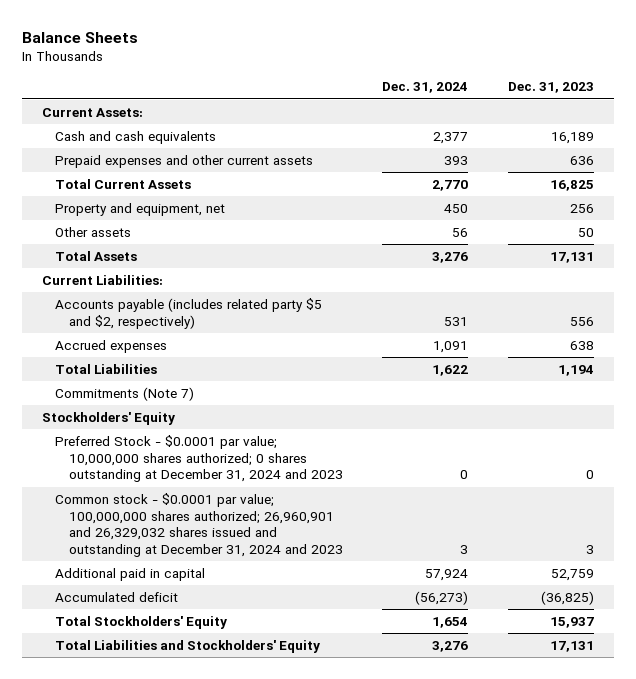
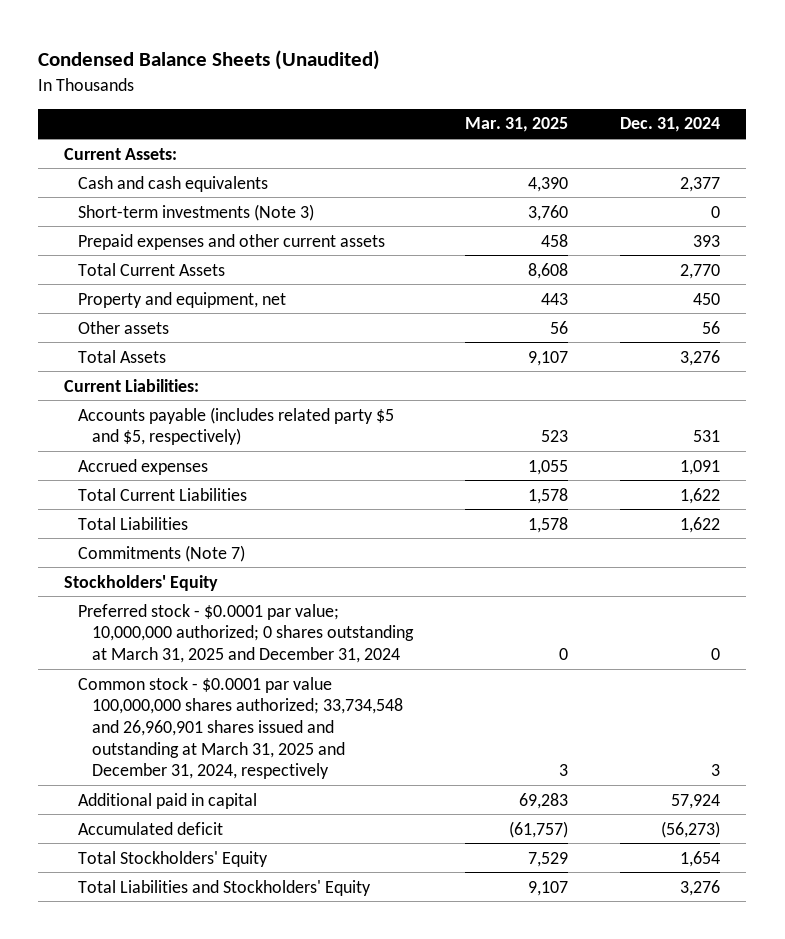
- Balance Sheets
+ Condensed Balance Sheets (Unaudited)
- | Dec. 31, 2024 | Dec. 31, 2023
+ | Mar. 31, 2025 | Dec. 31, 2024
+ Short-term investments (Note 3) | 3,760 | 0
- Accounts payable (includes related party $5 and $2, respectively) | 531 | 556
+ Accounts payable (includes related party $5 and $5, respectively) | 523 | 531
+ Total Current Liabilities | 1,578 | 1,622
- Preferred Stock - $0.0001 par value; 10,000,000 shares authorized; 0 shares outstanding at December 31, 2024 and 2023 | 0 | 0
- Common stock - $0.0001 par value; 100,000,000 shares authorized; 26,960,901 and 26,329,032 shares issued and outstanding at December 31, 2024 and 2023 | 3 | 3
+ Preferred stock - $0.0001 par value; 10,000,000 authorized; 0 shares outstanding at March 31, 2025 and December 31, 2024 | 0 | 0
+ Common stock - $0.0001 par value 100,000,000 shares authorized; 33,734,548 and 26,960,901 shares issued and outstanding at March 31, 2025 and December 31, 2024, respectively | 3 | 3

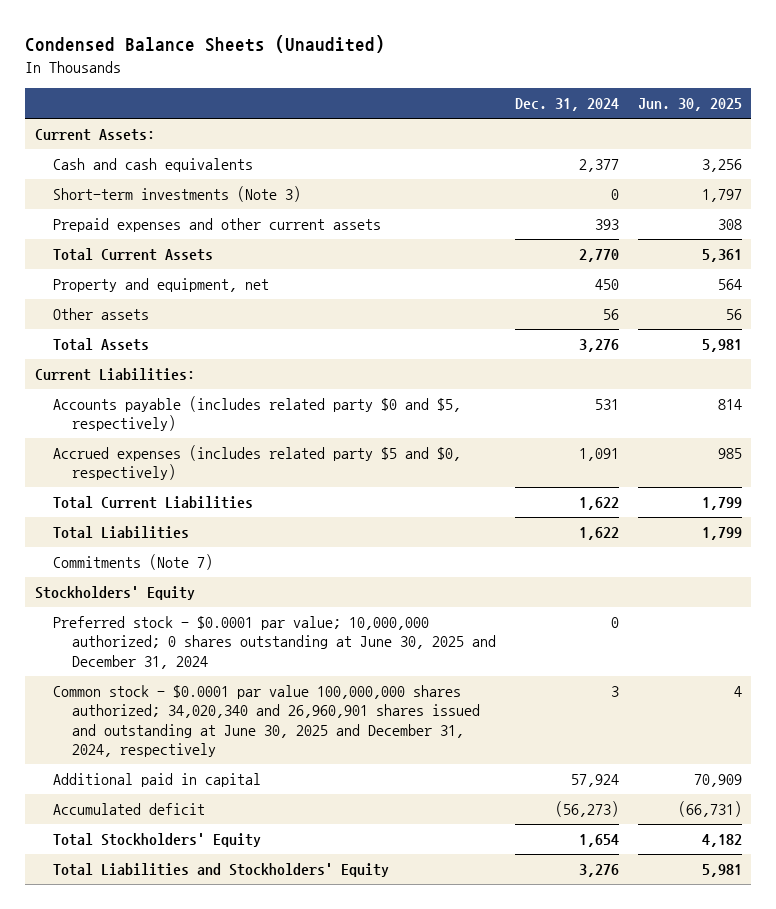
- | Mar. 31, 2025 | Dec. 31, 2024
+ | Dec. 31, 2024 | Jun. 30, 2025
- Accounts payable (includes related party $5 and $5, respectively) | 523 | 531
- Accrued expenses | 1,055 | 1,091
+ Accounts payable (includes related party $0 and $5, respectively) | 531 | 814
+ Accrued expenses (includes related party $5 and $0, respectively) | 1,091 | 985
- Preferred stock - $0.0001 par value; 10,000,000 authorized; 0 shares outstanding at March 31, 2025 and December 31, 2024 | 0 | 0
- Common stock - $0.0001 par value 100,000,000 shares authorized; 33,734,548 and 26,960,901 shares issued and outstanding at March 31, 2025 and December 31, 2024, respectively | 3 | 3
+ Preferred stock - $0.0001 par value; 10,000,000 authorized; 0 shares outstanding at June 30, 2025 and December 31, 2024 | 0 |
+ Common stock - $0.0001 par value 100,000,000 shares authorized; 34,020,340 and 26,960,901 shares issued and outstanding at June 30, 2025 and December 31, 2024, respectively | 3 | 4

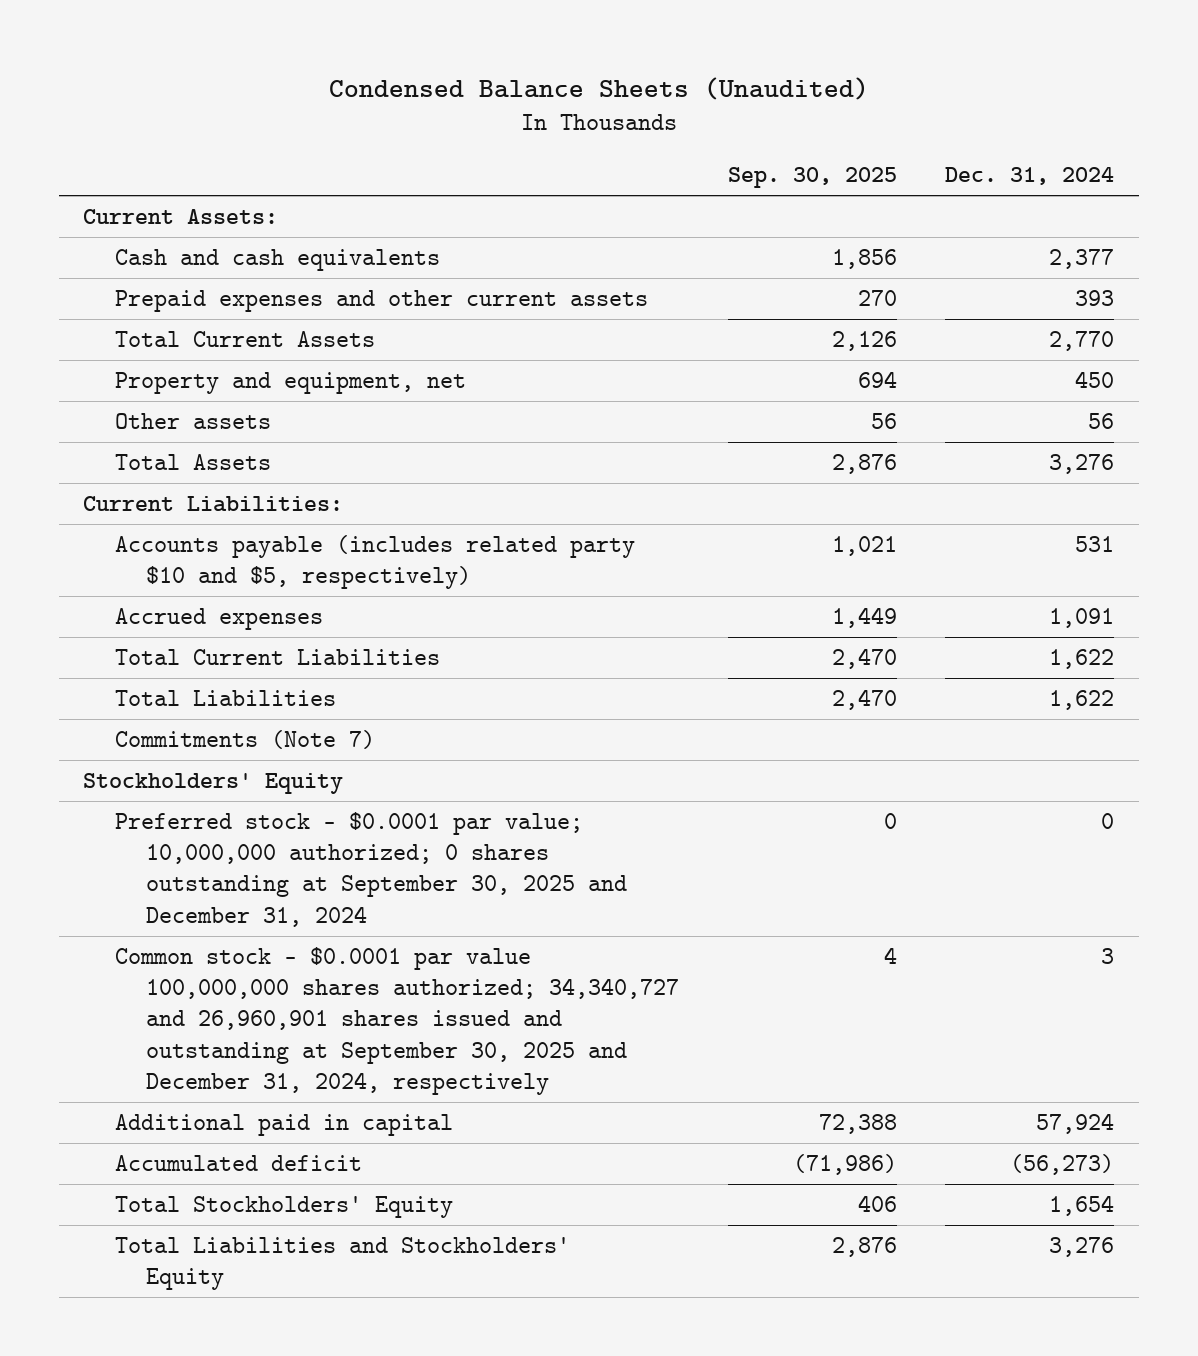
- | Dec. 31, 2024 | Jun. 30, 2025
+ | Sep. 30, 2025 | Dec. 31, 2024
- Short-term investments (Note 3) | 0 | 1,797
- Accounts payable (includes related party $0 and $5, respectively) | 531 | 814
- Accrued expenses (includes related party $5 and $0, respectively) | 1,091 | 985
+ Accounts payable (includes related party $10 and $5, respectively) | 1,021 | 531
+ Accrued expenses | 1,449 | 1,091
- Preferred stock - $0.0001 par value; 10,000,000 authorized; 0 shares outstanding at June 30, 2025 and December 31, 2024 | 0 |
- Common stock - $0.0001 par value 100,000,000 shares authorized; 34,020,340 and 26,960,901 shares issued and outstanding at June 30, 2025 and December 31, 2024, respectively | 3 | 4
+ Preferred stock - $0.0001 par value; 10,000,000 authorized; 0 shares outstanding at September 30, 2025 and December 31, 2024 | 0 | 0
+ Common stock - $0.0001 par value 100,000,000 shares authorized; 34,340,727 and 26,960,901 shares issued and outstanding at September 30, 2025 and December 31, 2024, respectively | 4 | 3

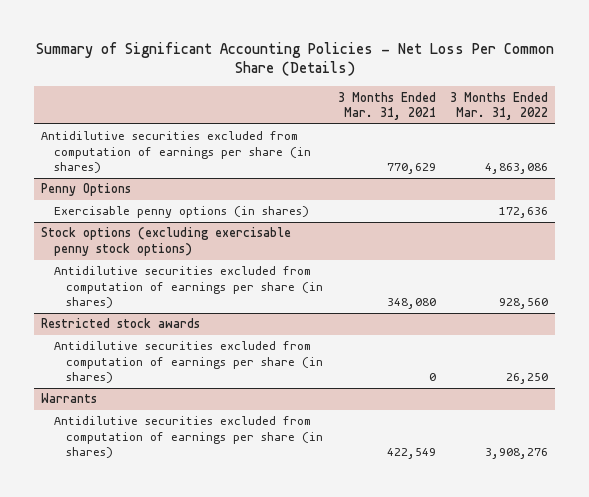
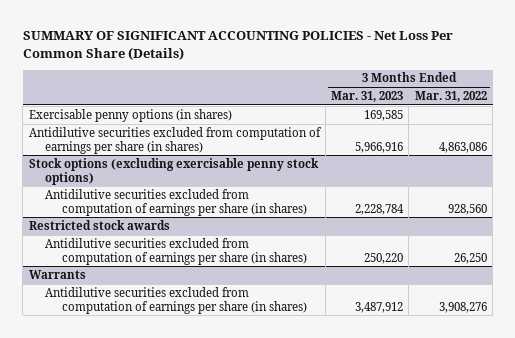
- Summary of Significant Accounting Policies - Net Loss Per Common Share (Details)
+ SUMMARY OF SIGNIFICANT ACCOUNTING POLICIES - Net Loss Per Common Share (Details)
- | 3 Months Ended Mar. 31, 2021 | 3 Months Ended Mar. 31, 2022
+ | 3 Months Ended Mar. 31, 2023 | 3 Months Ended Mar. 31, 2022
+ Exercisable penny options (in shares) | 169,585 |
- Penny Options
- Exercisable penny options (in shares) | | 172,636

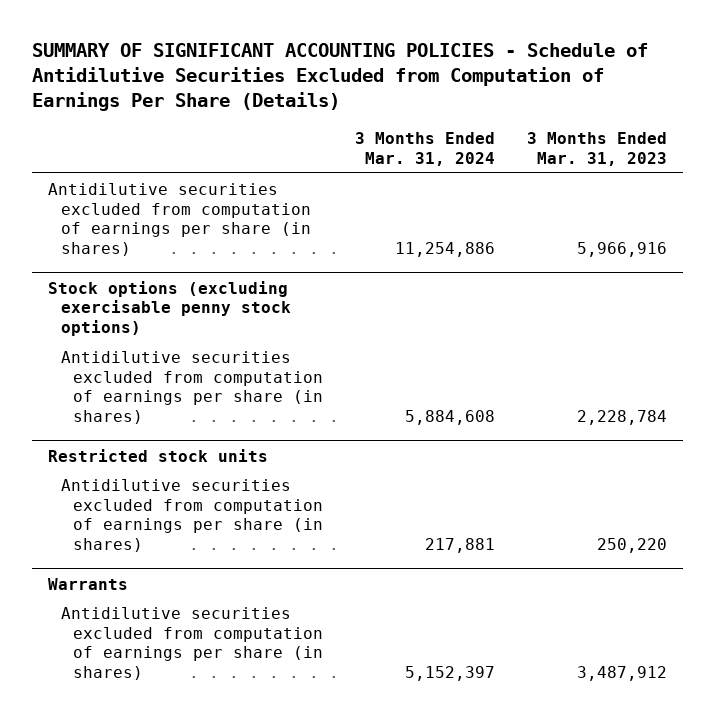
- SUMMARY OF SIGNIFICANT ACCOUNTING POLICIES - Net Loss Per Common Share (Details)
+ SUMMARY OF SIGNIFICANT ACCOUNTING POLICIES - Schedule of Antidilutive Securities Excluded from Computation of Earnings Per Share (Details)
- | 3 Months Ended Mar. 31, 2023 | 3 Months Ended Mar. 31, 2022
+ | 3 Months Ended Mar. 31, 2024 | 3 Months Ended Mar. 31, 2023
- Exercisable penny options (in shares) | 169,585 |
- Restricted stock awards
+ Restricted stock units

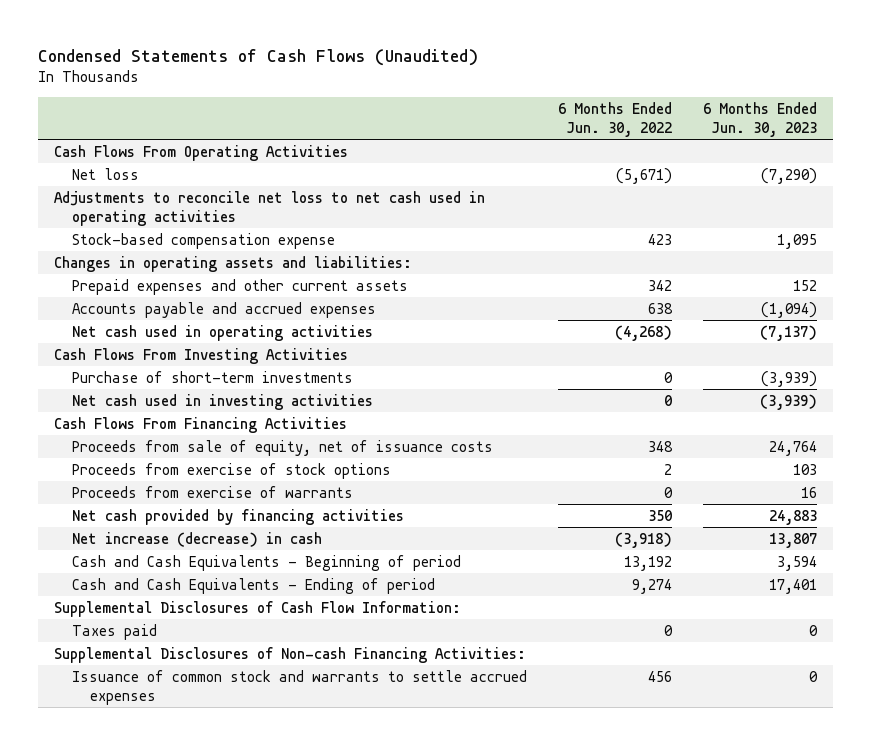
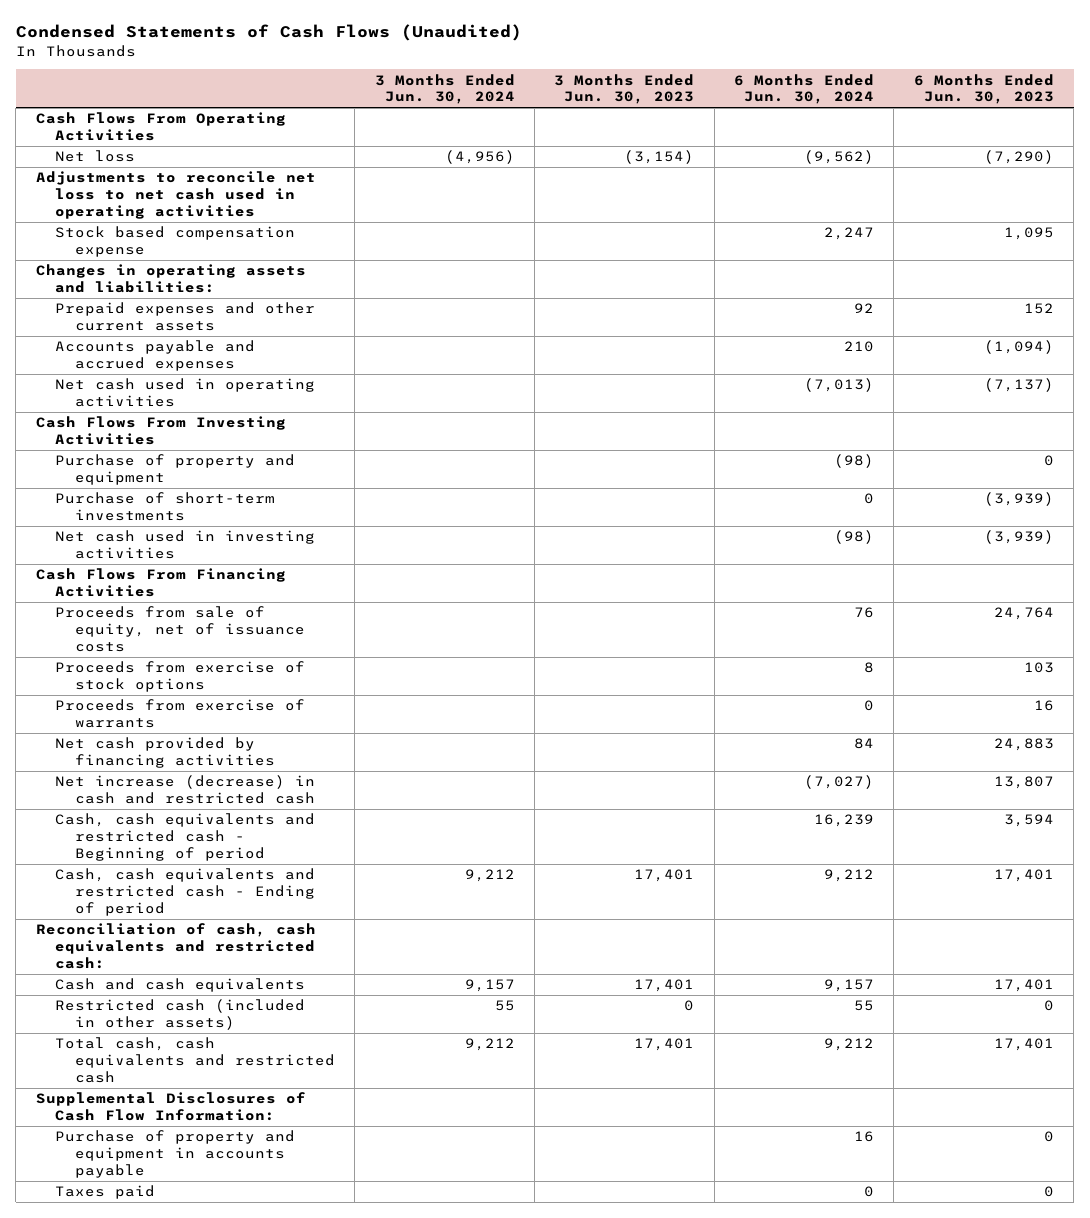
- | 6 Months Ended Jun. 30, 2022 | 6 Months Ended Jun. 30, 2023
+ | 3 Months Ended Jun. 30, 2024 | 3 Months Ended Jun. 30, 2023 | 6 Months Ended Jun. 30, 2024 | 6 Months Ended Jun. 30, 2023
- Stock-based compensation expense | 423 | 1,095
+ Stock based compensation expense | | | 2,247 | 1,095
+ Purchase of property and equipment | | | (98) | 0
- Net increase (decrease) in cash | (3,918) | 13,807
- Cash and Cash Equivalents - Beginning of period | 13,192 | 3,594
- Cash and Cash Equivalents - Ending of period | 9,274 | 17,401
+ Net increase (decrease) in cash and restricted cash | | | (7,027) | 13,807
+ Cash, cash equivalents and restricted cash - Beginning of period | | | 16,239 | 3,594
+ Cash, cash equivalents and restricted cash - Ending of period | 9,212 | 17,401 | 9,212 | 17,401
+ Reconciliation of cash, cash equivalents and restricted cash:
+ Cash and cash equivalents | 9,157 | 17,401 | 9,157 | 17,401
+ Restricted cash (included in other assets) | 55 | 0 | 55 | 0
+ Total cash, cash equivalents and restricted cash | 9,212 | 17,401 | 9,212 | 17,401
+ Purchase of property and equipment in accounts payable | | | 16 | 0
- Supplemental Disclosures of Non-cash Financing Activities:
- Issuance of common stock and warrants to settle accrued expenses | 456 | 0

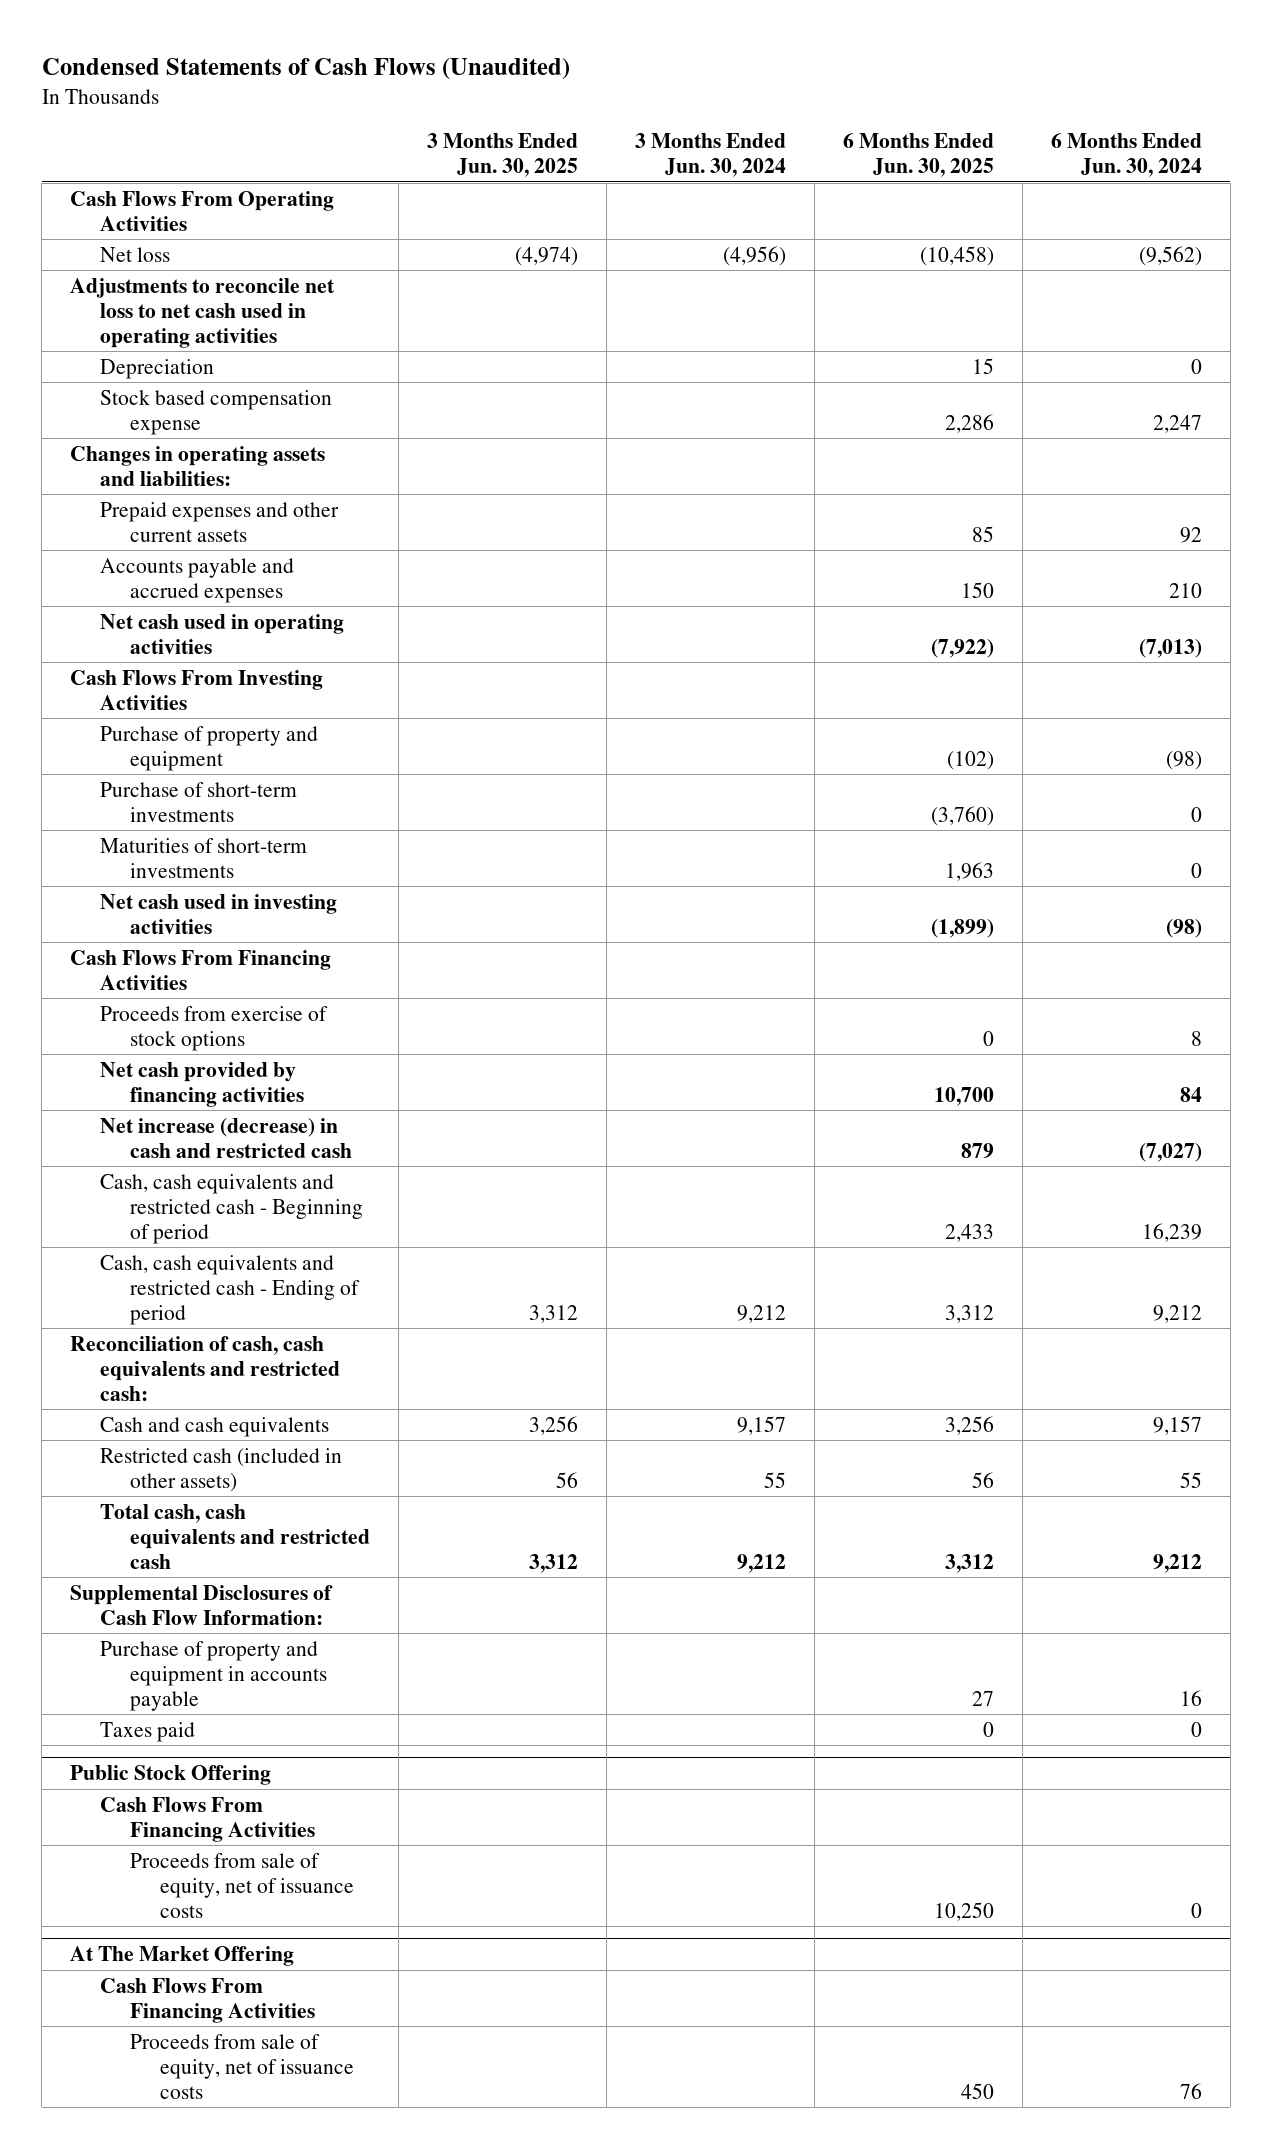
- | 3 Months Ended Jun. 30, 2024 | 3 Months Ended Jun. 30, 2023 | 6 Months Ended Jun. 30, 2024 | 6 Months Ended Jun. 30, 2023
+ | 3 Months Ended Jun. 30, 2025 | 3 Months Ended Jun. 30, 2024 | 6 Months Ended Jun. 30, 2025 | 6 Months Ended Jun. 30, 2024
+ Depreciation | | | 15 | 0
+ Maturities of short-term investments | | | 1,963 | 0
- Proceeds from sale of equity, net of issuance costs | | | 76 | 24,764
- Proceeds from exercise of warrants | | | 0 | 16
+ Public Stock Offering
+ Cash Flows From Financing Activities
+ Proceeds from sale of equity, net of issuance costs | | | 10,250 | 0
+ At The Market Offering
+ Cash Flows From Financing Activities
+ Proceeds from sale of equity, net of issuance costs | | | 450 | 76

